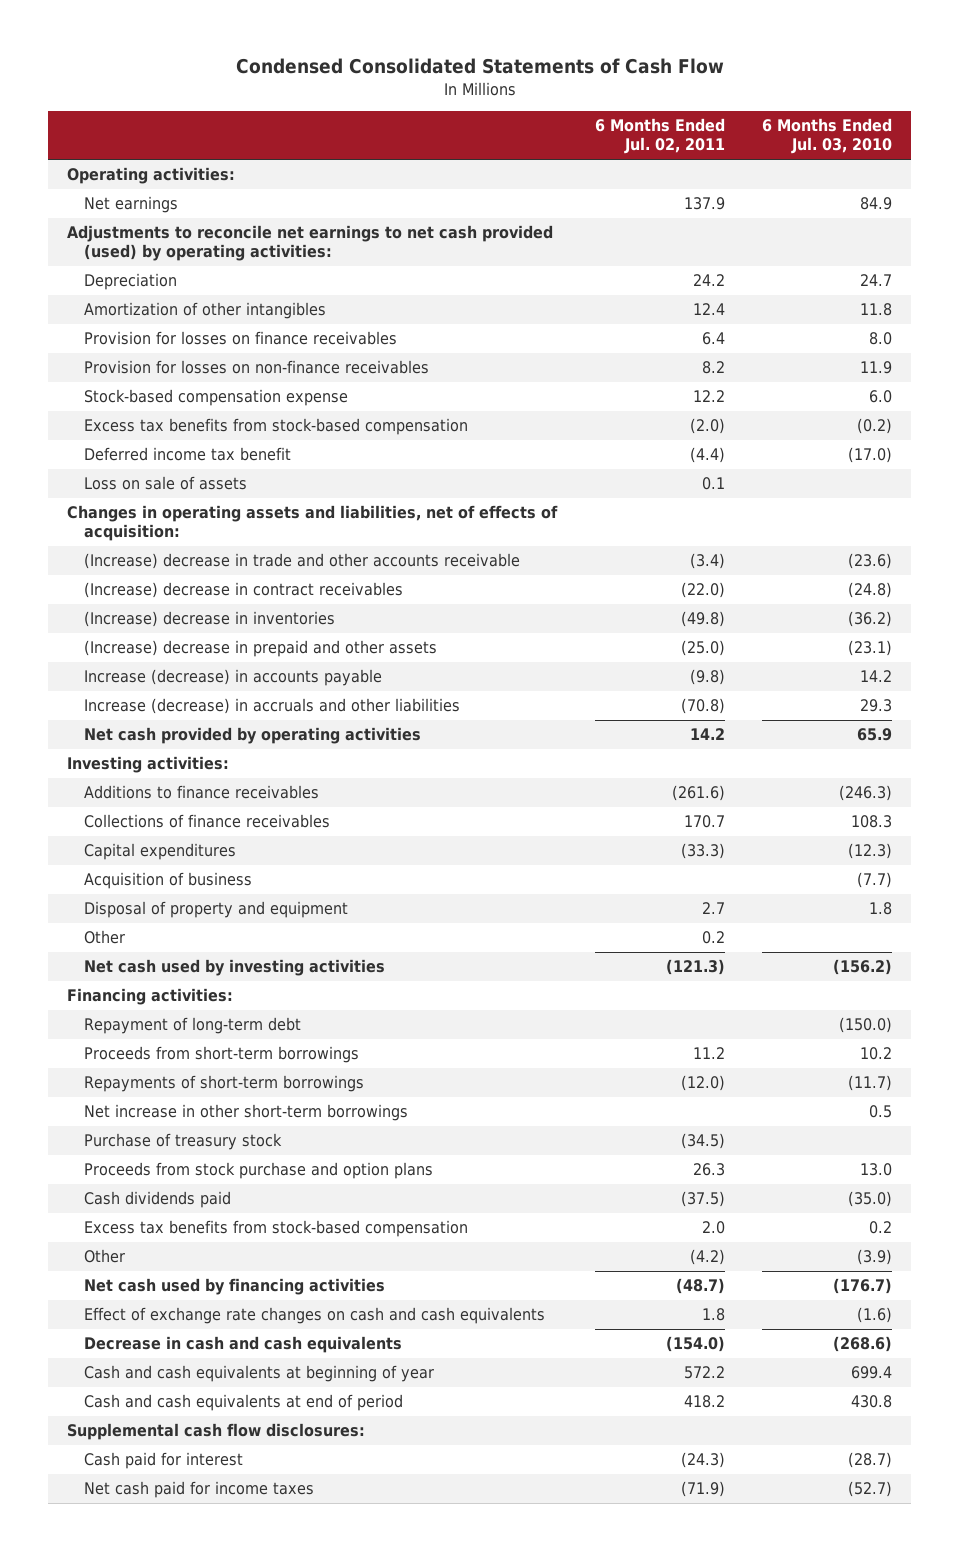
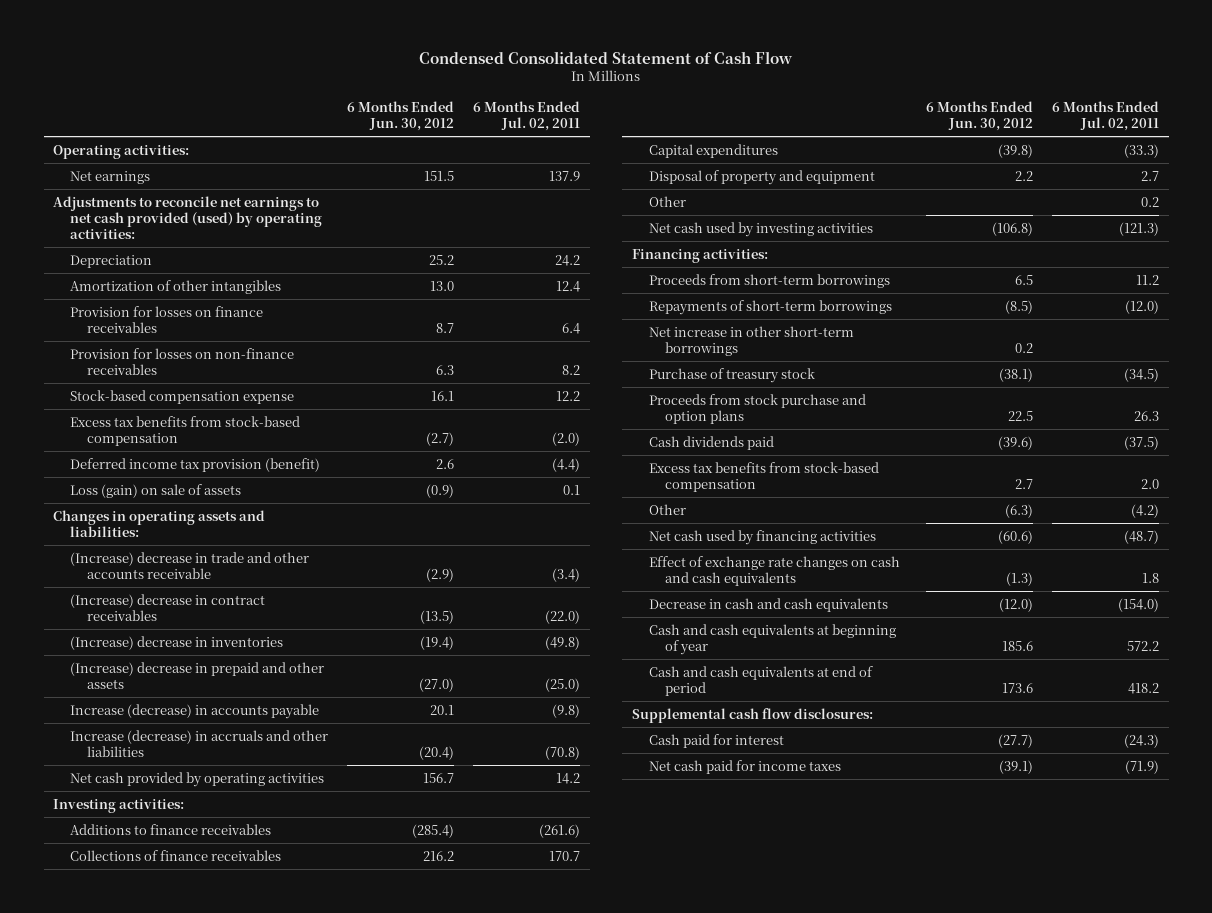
- Condensed Consolidated Statements of Cash Flow
+ Condensed Consolidated Statement of Cash Flow
- | 6 Months Ended Jul. 02, 2011 | 6 Months Ended Jul. 03, 2010
+ | 6 Months Ended Jun. 30, 2012 | 6 Months Ended Jul. 02, 2011
- Deferred income tax benefit | (4.4) | (17.0)
- Loss on sale of assets | 0.1 |
- Changes in operating assets and liabilities, net of effects of acquisition:
+ Deferred income tax provision (benefit) | 2.6 | (4.4)
+ Loss (gain) on sale of assets | (0.9) | 0.1
+ Changes in operating assets and liabilities:
- Acquisition of business | | (7.7)
- Repayment of long-term debt | | (150.0)

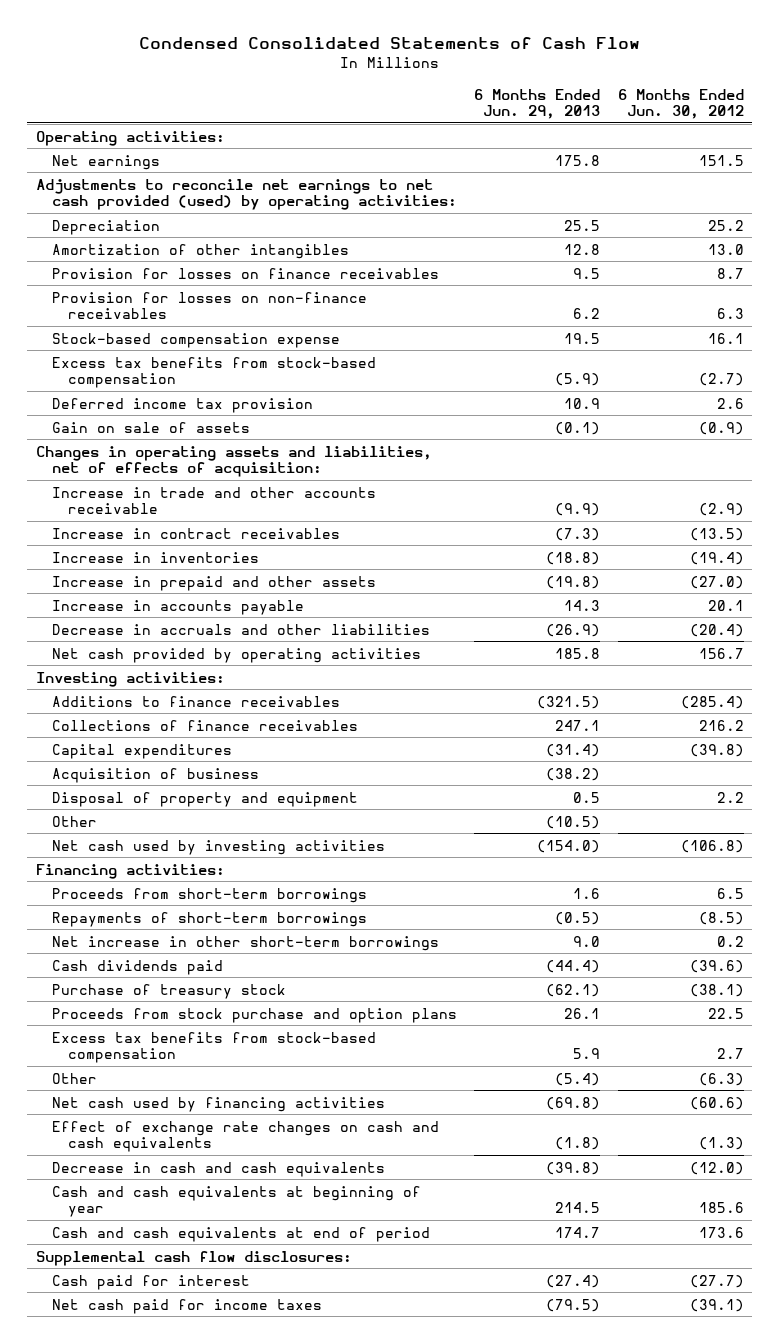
- Condensed Consolidated Statement of Cash Flow
+ Condensed Consolidated Statements of Cash Flow
- | 6 Months Ended Jun. 30, 2012 | 6 Months Ended Jul. 02, 2011
+ | 6 Months Ended Jun. 29, 2013 | 6 Months Ended Jun. 30, 2012
- Deferred income tax provision (benefit) | 2.6 | (4.4)
- Loss (gain) on sale of assets | (0.9) | 0.1
- Changes in operating assets and liabilities:
- (Increase) decrease in trade and other accounts receivable | (2.9) | (3.4)
- (Increase) decrease in contract receivables | (13.5) | (22.0)
- (Increase) decrease in inventories | (19.4) | (49.8)
- (Increase) decrease in prepaid and other assets | (27.0) | (25.0)
- Increase (decrease) in accounts payable | 20.1 | (9.8)
- Increase (decrease) in accruals and other liabilities | (20.4) | (70.8)
+ Deferred income tax provision | 10.9 | 2.6
+ Gain on sale of assets | (0.1) | (0.9)
+ Changes in operating assets and liabilities, net of effects of acquisition:
+ Increase in trade and other accounts receivable | (9.9) | (2.9)
+ Increase in contract receivables | (7.3) | (13.5)
+ Increase in inventories | (18.8) | (19.4)
+ Increase in prepaid and other assets | (19.8) | (27.0)
+ Increase in accounts payable | 14.3 | 20.1
+ Decrease in accruals and other liabilities | (26.9) | (20.4)
+ Acquisition of business | (38.2) |
moved up: Cash dividends paid | (44.4) | (39.6)

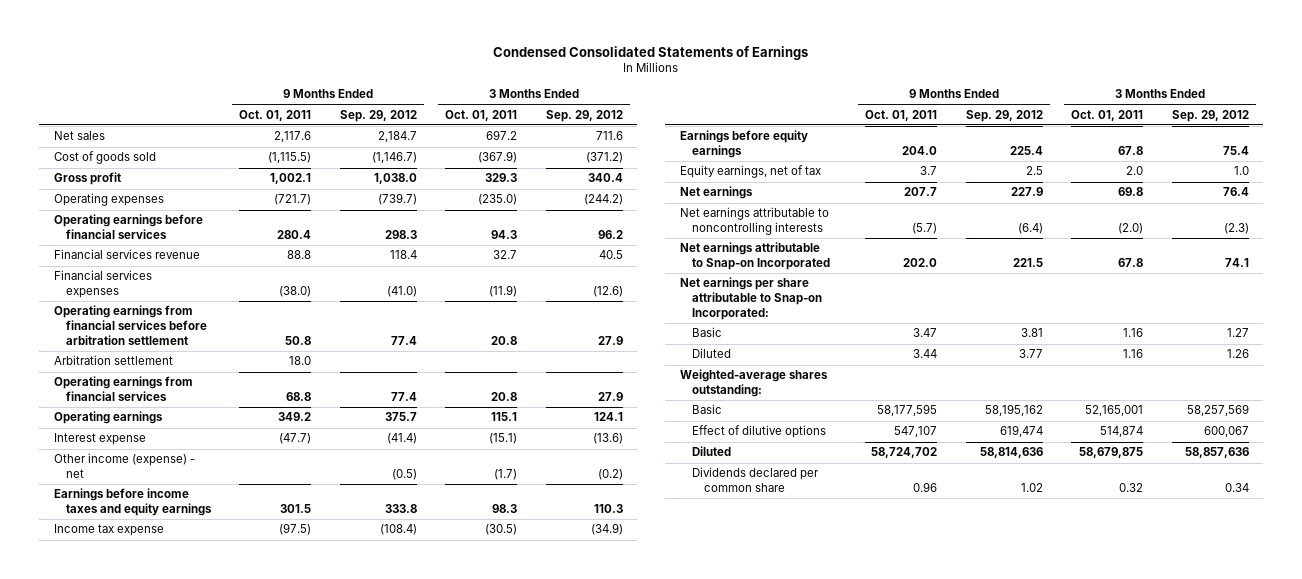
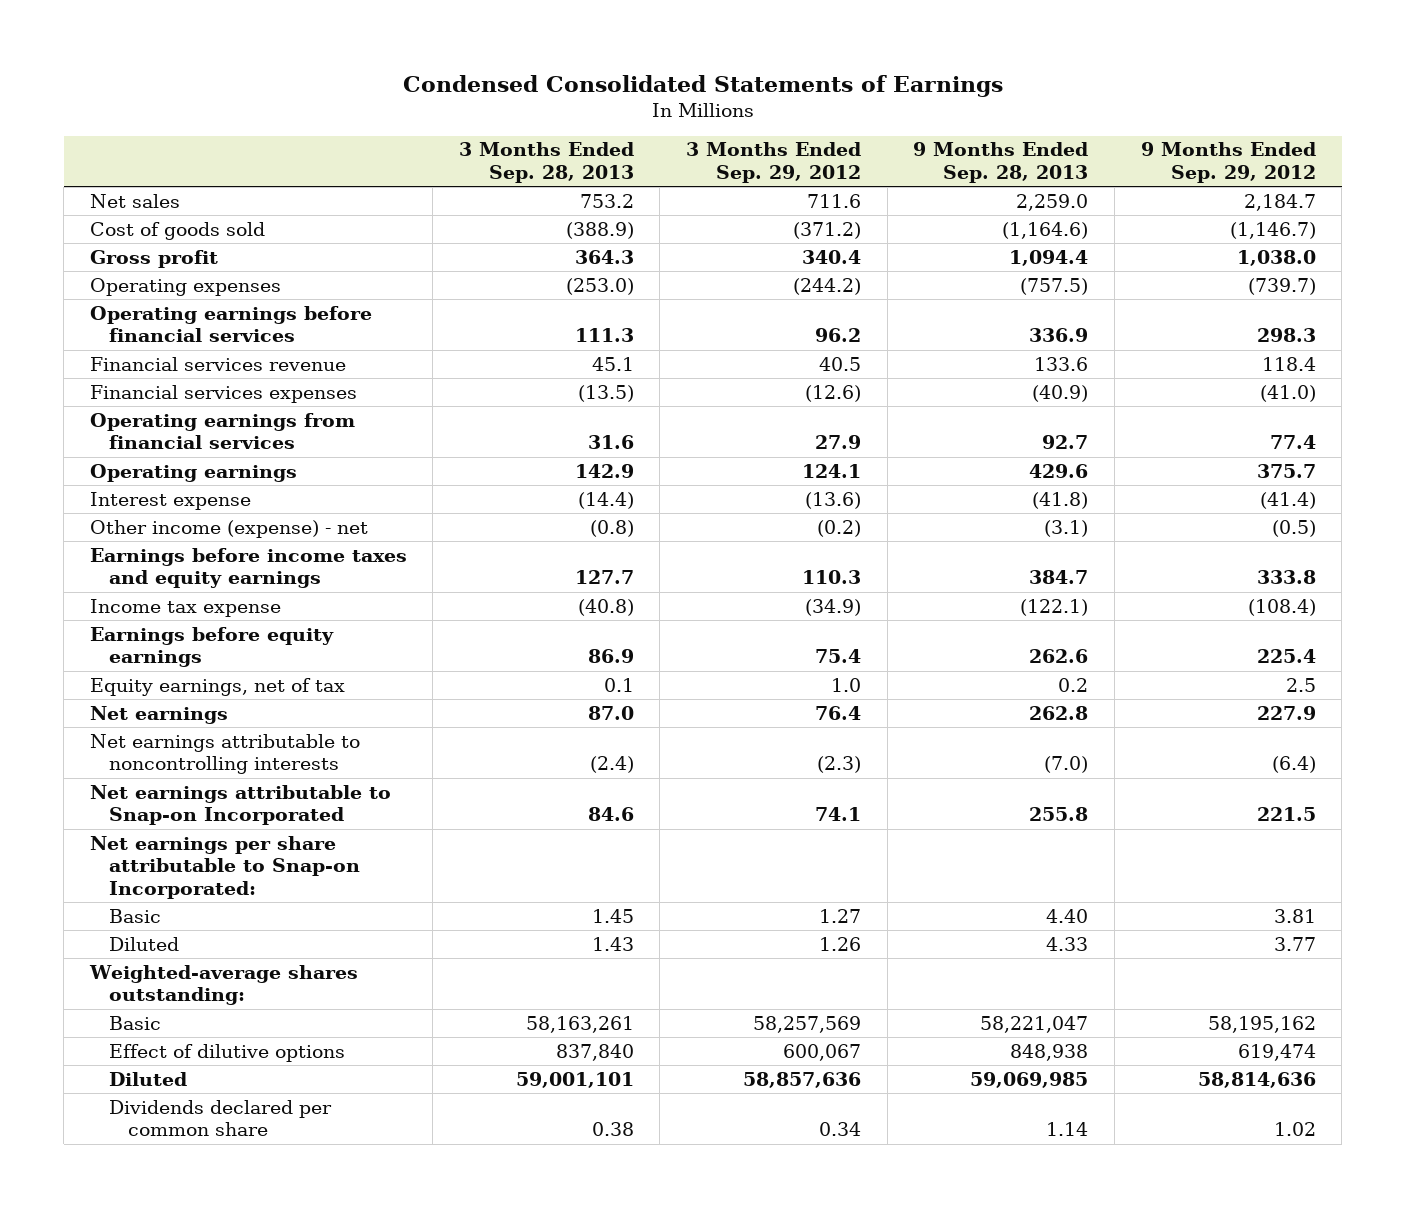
- | 9 Months Ended Oct. 01, 2011 | 9 Months Ended Sep. 29, 2012 | 3 Months Ended Oct. 01, 2011 | 3 Months Ended Sep. 29, 2012
+ | 3 Months Ended Sep. 28, 2013 | 3 Months Ended Sep. 29, 2012 | 9 Months Ended Sep. 28, 2013 | 9 Months Ended Sep. 29, 2012
- Operating earnings from financial services before arbitration settlement | 50.8 | 77.4 | 20.8 | 27.9
- Arbitration settlement | 18.0 | | |

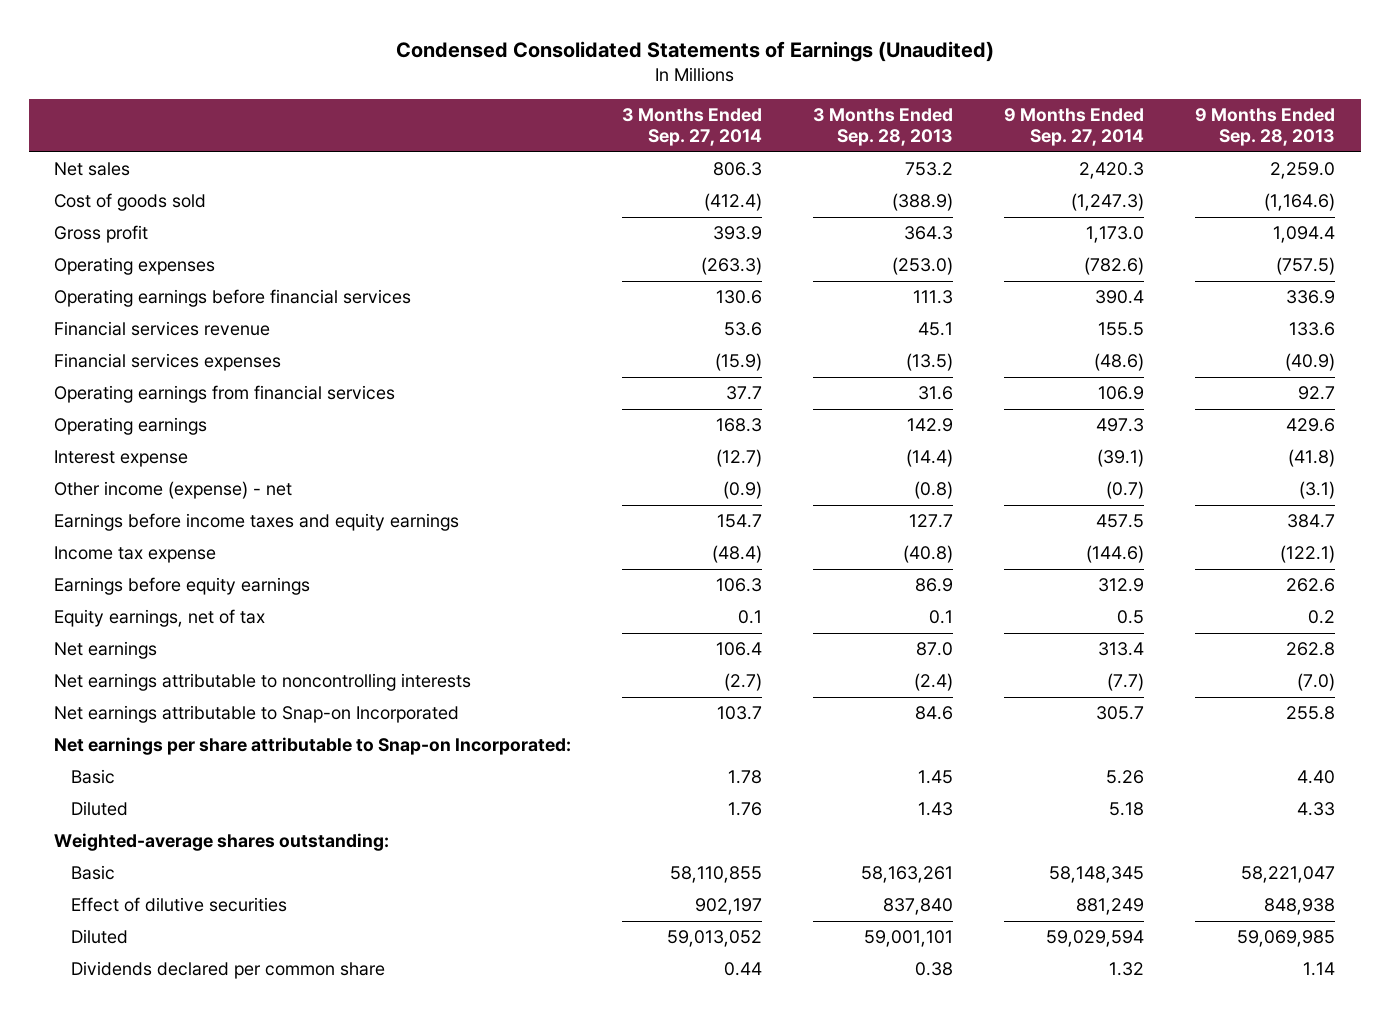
- Condensed Consolidated Statements of Earnings
+ Condensed Consolidated Statements of Earnings (Unaudited)
- | 3 Months Ended Sep. 28, 2013 | 3 Months Ended Sep. 29, 2012 | 9 Months Ended Sep. 28, 2013 | 9 Months Ended Sep. 29, 2012
+ | 3 Months Ended Sep. 27, 2014 | 3 Months Ended Sep. 28, 2013 | 9 Months Ended Sep. 27, 2014 | 9 Months Ended Sep. 28, 2013
- Effect of dilutive options | 837,840 | 600,067 | 848,938 | 619,474
+ Effect of dilutive securities | 902,197 | 837,840 | 881,249 | 848,938

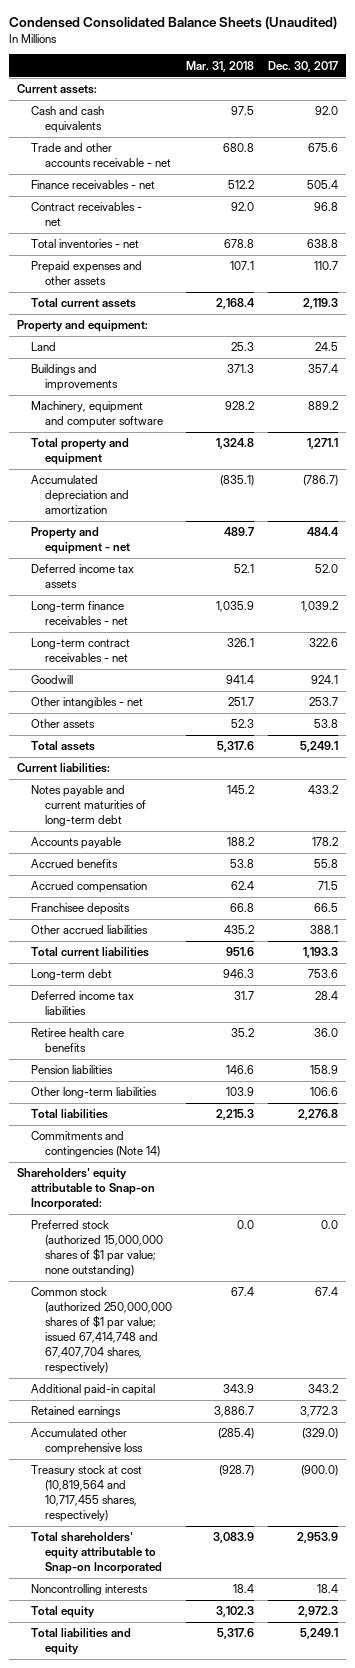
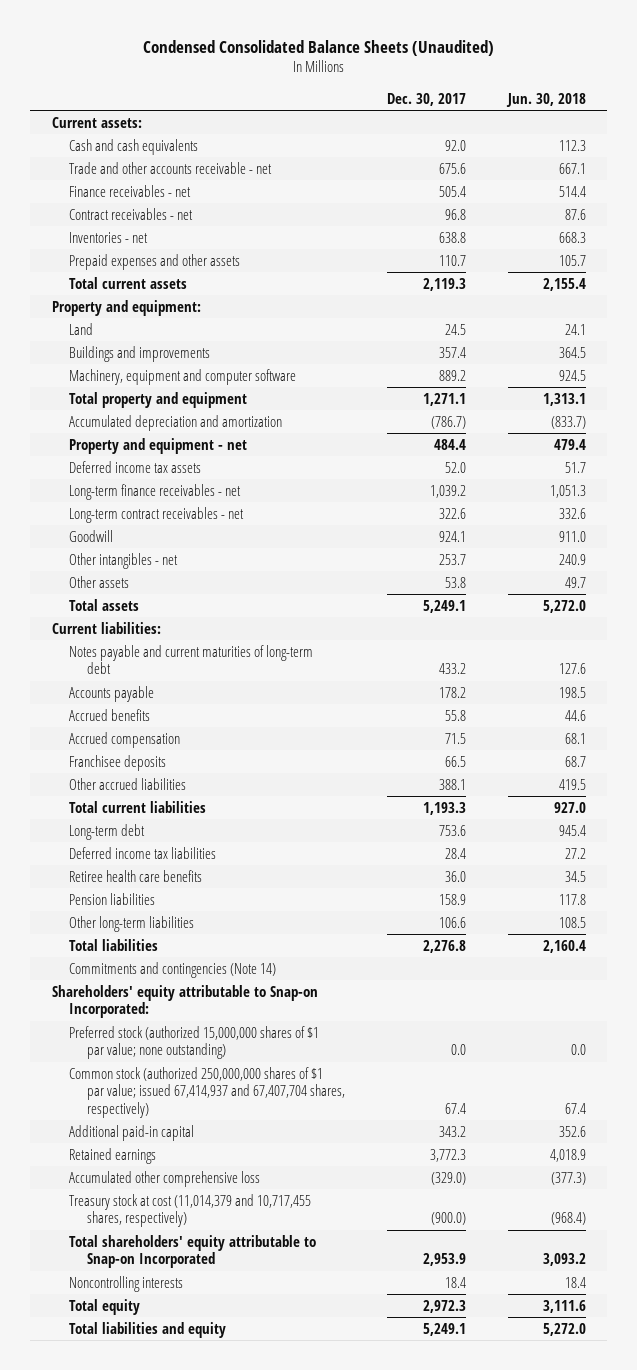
- | Mar. 31, 2018 | Dec. 30, 2017
+ | Dec. 30, 2017 | Jun. 30, 2018
- Total inventories - net | 678.8 | 638.8
+ Inventories - net | 638.8 | 668.3
- Common stock (authorized 250,000,000 shares of $1 par value; issued 67,414,748 and 67,407,704 shares, respectively) | 67.4 | 67.4
+ Common stock (authorized 250,000,000 shares of $1 par value; issued 67,414,937 and 67,407,704 shares, respectively) | 67.4 | 67.4
- Treasury stock at cost (10,819,564 and 10,717,455 shares, respectively) | (928.7) | (900.0)
+ Treasury stock at cost (11,014,379 and 10,717,455 shares, respectively) | (900.0) | (968.4)

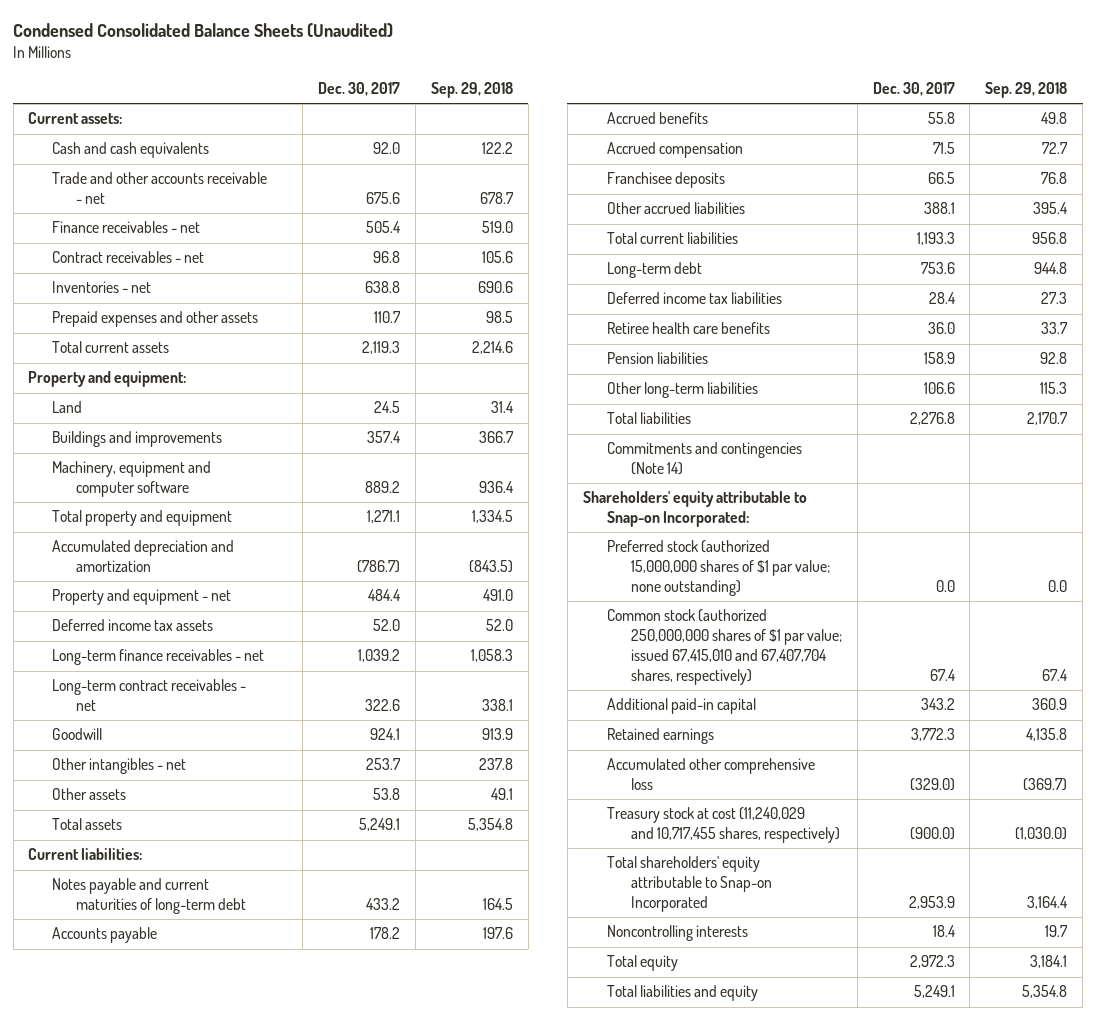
- | Dec. 30, 2017 | Jun. 30, 2018
+ | Dec. 30, 2017 | Sep. 29, 2018
- Common stock (authorized 250,000,000 shares of $1 par value; issued 67,414,937 and 67,407,704 shares, respectively) | 67.4 | 67.4
+ Common stock (authorized 250,000,000 shares of $1 par value; issued 67,415,010 and 67,407,704 shares, respectively) | 67.4 | 67.4
- Treasury stock at cost (11,014,379 and 10,717,455 shares, respectively) | (900.0) | (968.4)
+ Treasury stock at cost (11,240,029 and 10,717,455 shares, respectively) | (900.0) | (1,030.0)

